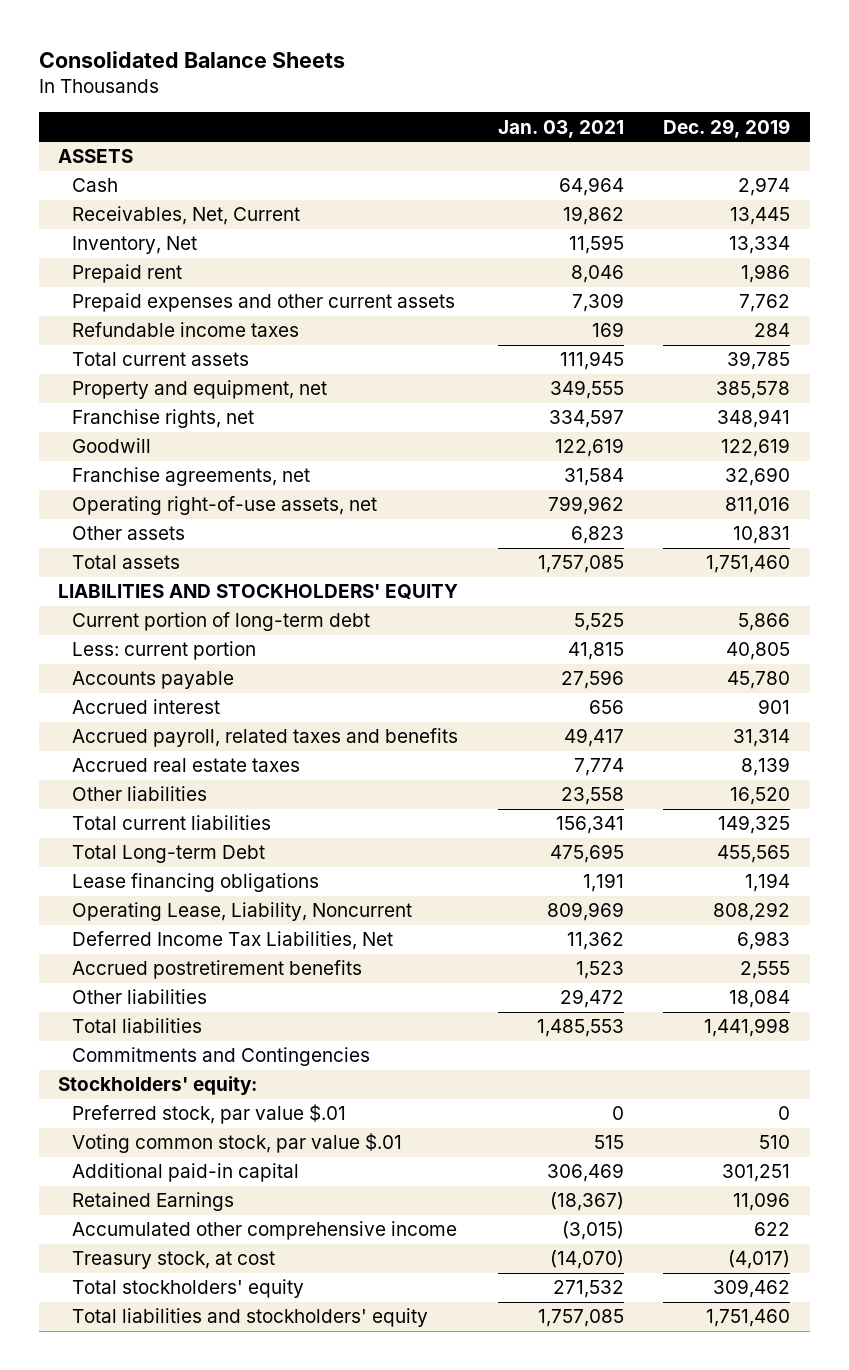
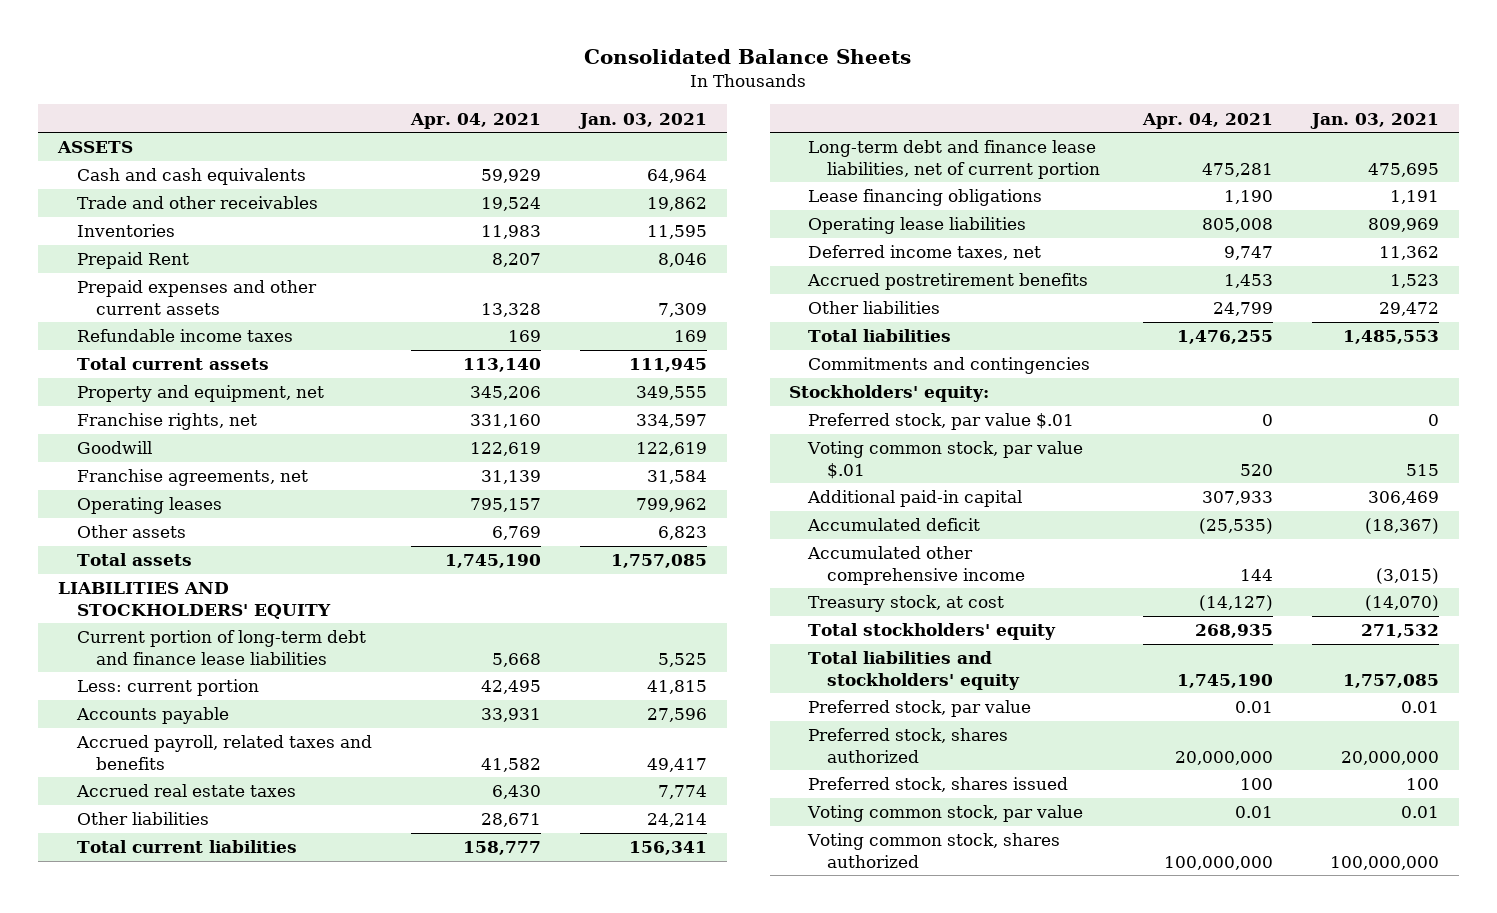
- | Jan. 03, 2021 | Dec. 29, 2019
+ | Apr. 04, 2021 | Jan. 03, 2021
- Cash | 64,964 | 2,974
- Receivables, Net, Current | 19,862 | 13,445
- Inventory, Net | 11,595 | 13,334
- Prepaid rent | 8,046 | 1,986
+ Cash and cash equivalents | 59,929 | 64,964
+ Trade and other receivables | 19,524 | 19,862
+ Inventories | 11,983 | 11,595
+ Prepaid Rent | 8,207 | 8,046
- Operating right-of-use assets, net | 799,962 | 811,016
+ Operating leases | 795,157 | 799,962
- Current portion of long-term debt | 5,525 | 5,866
+ Current portion of long-term debt and finance lease liabilities | 5,668 | 5,525
- Accrued interest | 656 | 901
- Other liabilities | 23,558 | 16,520
+ Other liabilities | 28,671 | 24,214
- Total Long-term Debt | 475,695 | 455,565
+ Long-term debt and finance lease liabilities, net of current portion | 475,281 | 475,695
- Operating Lease, Liability, Noncurrent | 809,969 | 808,292
- Deferred Income Tax Liabilities, Net | 11,362 | 6,983
+ Operating lease liabilities | 805,008 | 809,969
+ Deferred income taxes, net | 9,747 | 11,362
- Commitments and Contingencies
+ Commitments and contingencies
- Retained Earnings | (18,367) | 11,096
+ Accumulated deficit | (25,535) | (18,367)
+ Preferred stock, par value | 0.01 | 0.01
+ Preferred stock, shares authorized | 20,000,000 | 20,000,000
+ Preferred stock, shares issued | 100 | 100
+ Voting common stock, par value | 0.01 | 0.01
+ Voting common stock, shares authorized | 100,000,000 | 100,000,000

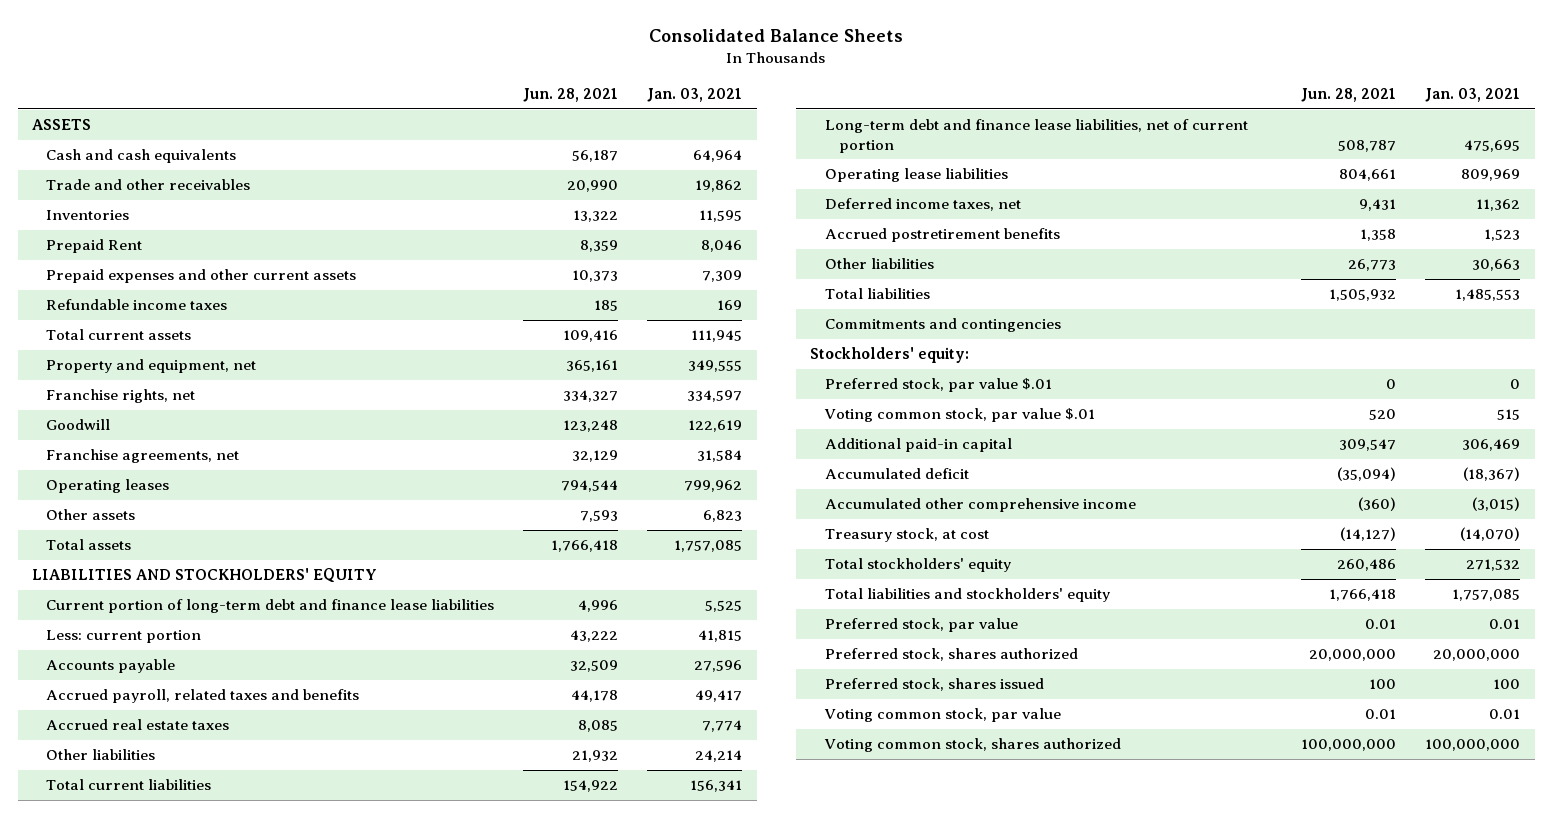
- | Apr. 04, 2021 | Jan. 03, 2021
+ | Jun. 28, 2021 | Jan. 03, 2021
- Lease financing obligations | 1,190 | 1,191
- Other liabilities | 24,799 | 29,472
+ Other liabilities | 26,773 | 30,663

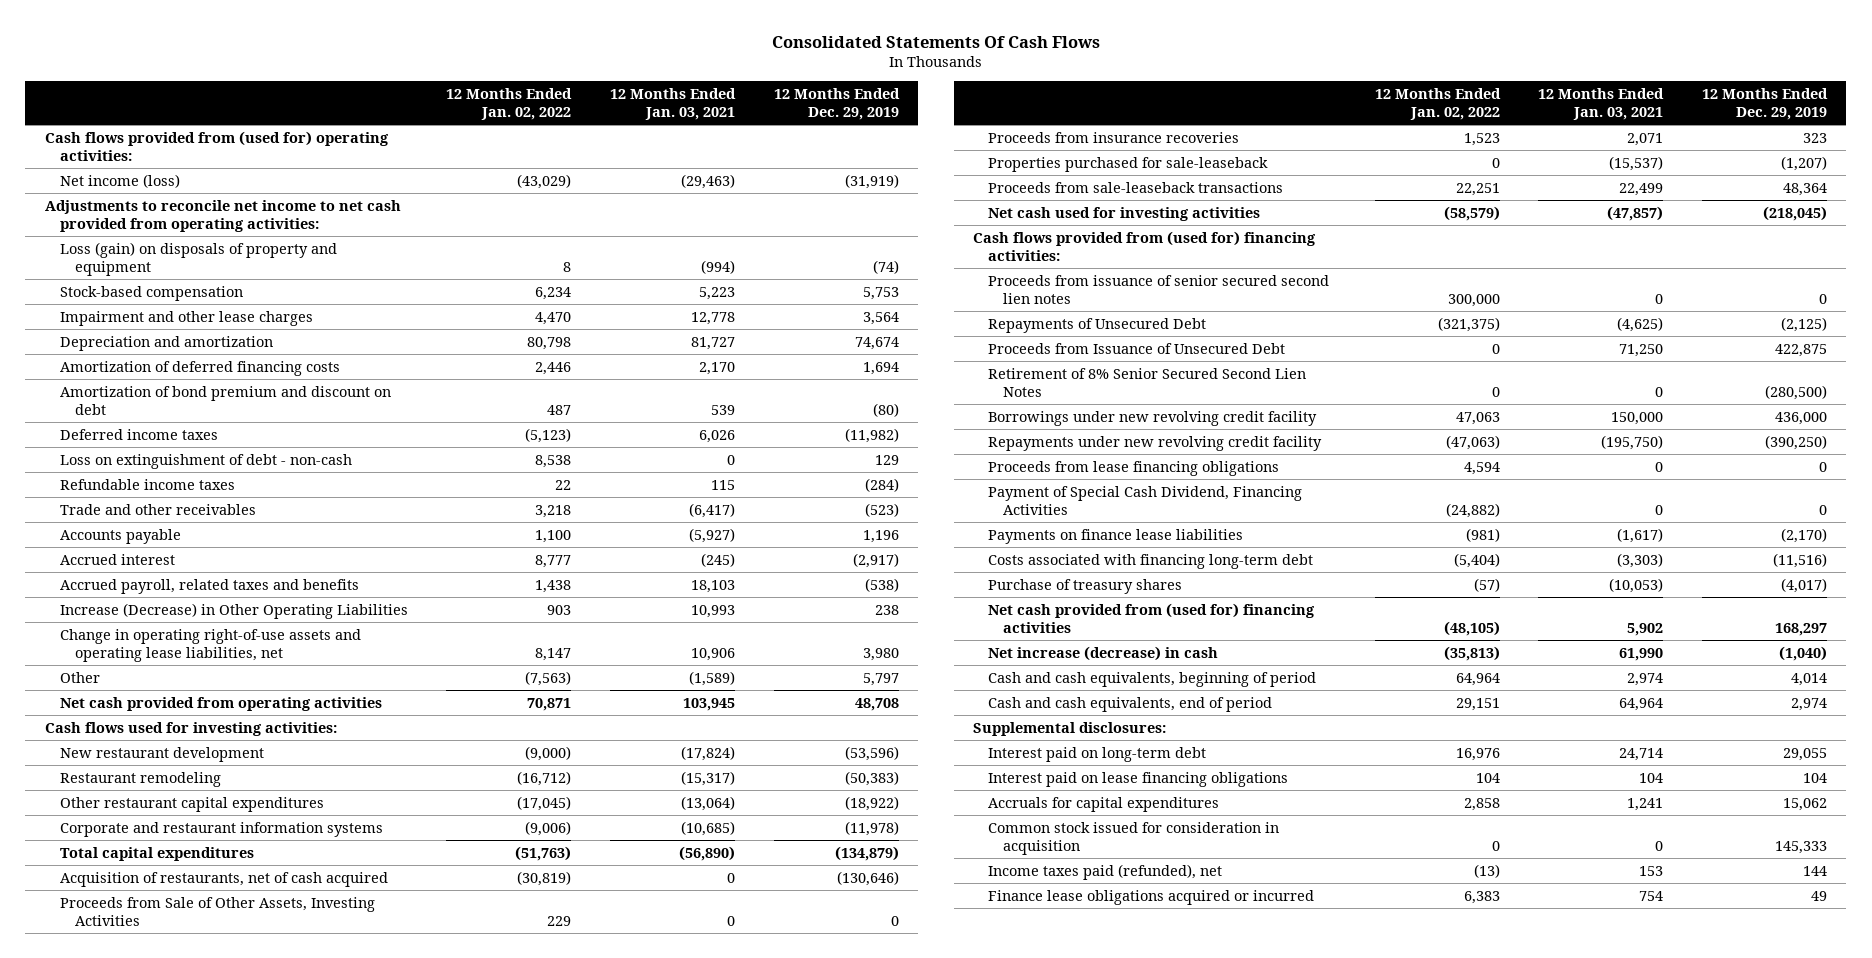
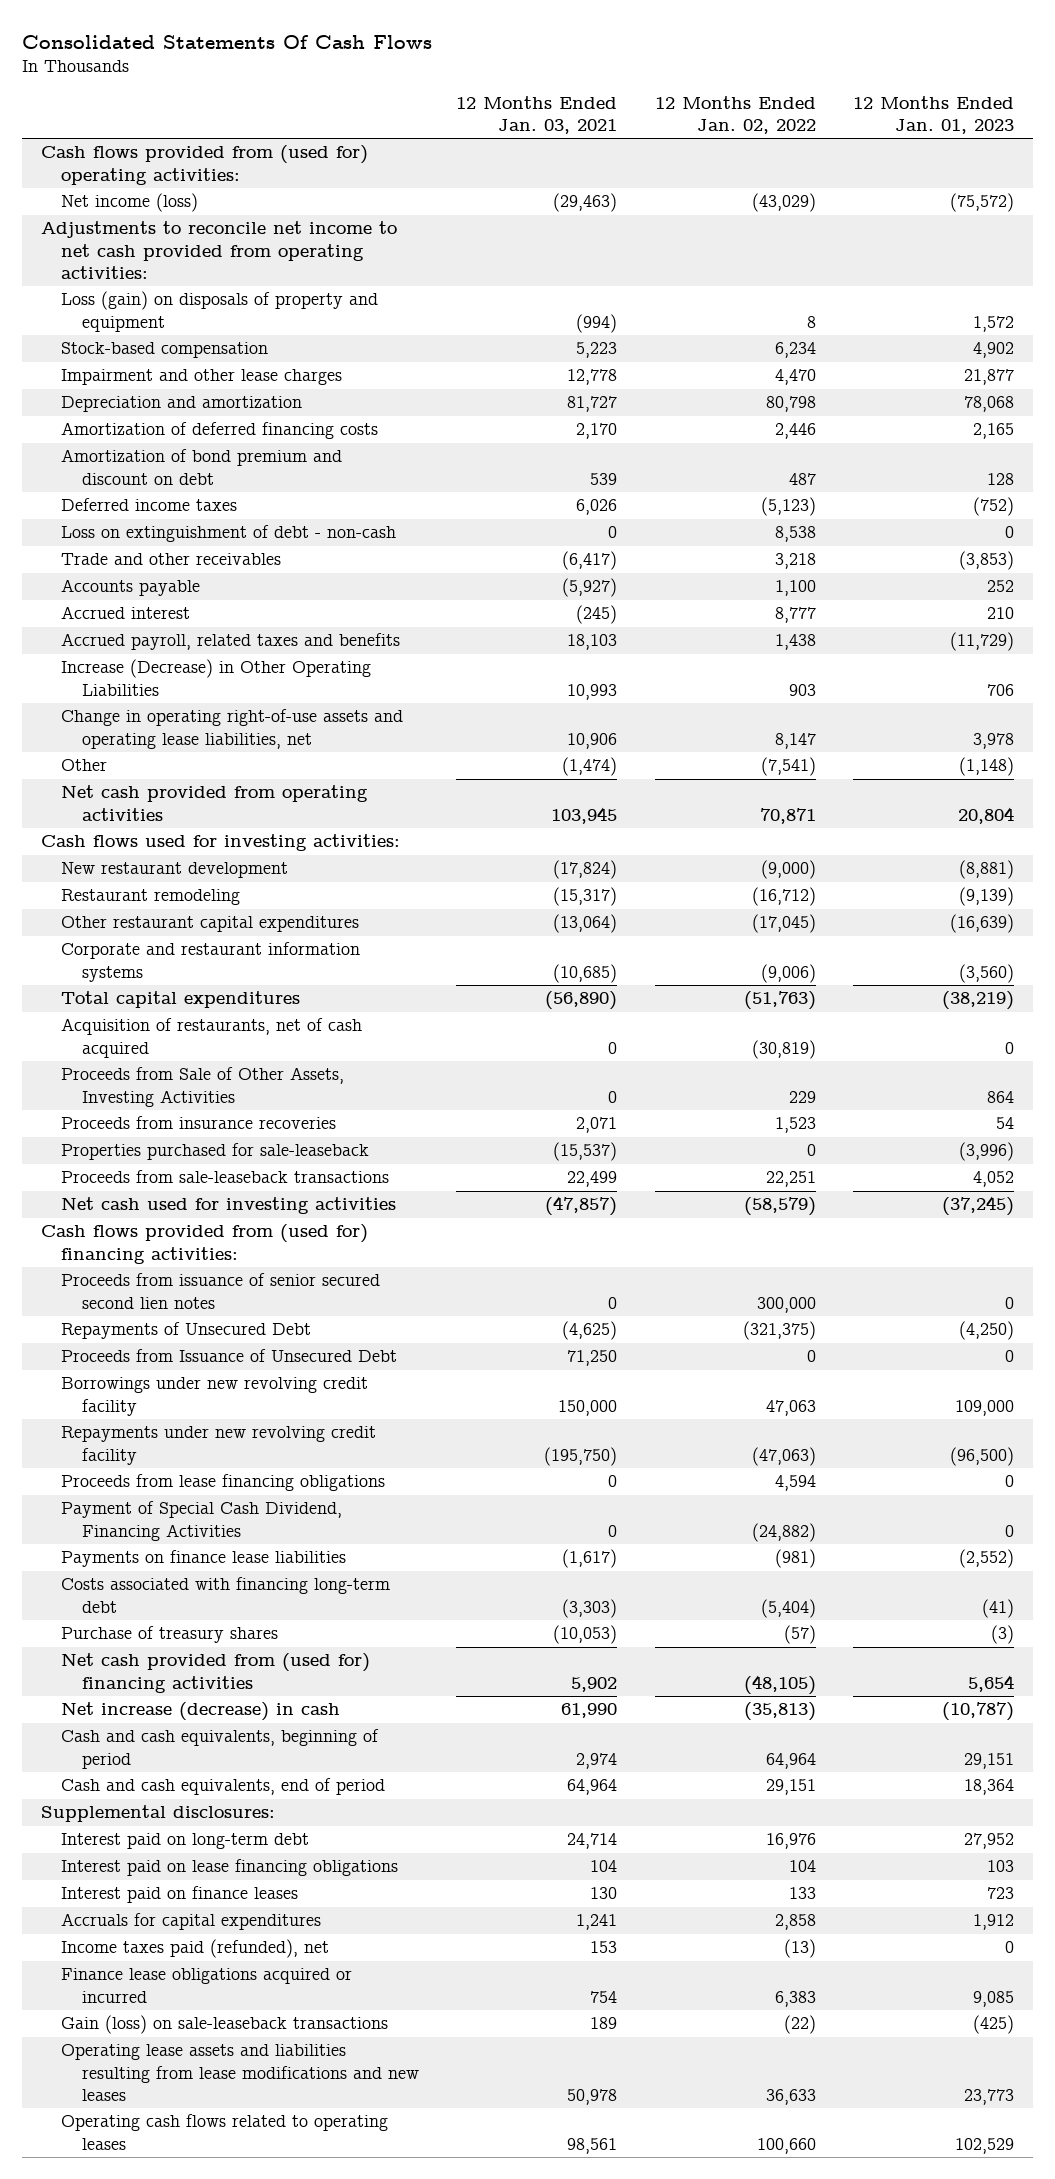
- | 12 Months Ended Jan. 02, 2022 | 12 Months Ended Jan. 03, 2021 | 12 Months Ended Dec. 29, 2019
+ | 12 Months Ended Jan. 03, 2021 | 12 Months Ended Jan. 02, 2022 | 12 Months Ended Jan. 01, 2023
- Refundable income taxes | 22 | 115 | (284)
- Other | (7,563) | (1,589) | 5,797
+ Other | (1,474) | (7,541) | (1,148)
- Retirement of 8% Senior Secured Second Lien Notes | 0 | 0 | (280,500)
+ Interest paid on finance leases | 130 | 133 | 723
- Common stock issued for consideration in acquisition | 0 | 0 | 145,333
+ Gain (loss) on sale-leaseback transactions | 189 | (22) | (425)
+ Operating lease assets and liabilities resulting from lease modifications and new leases | 50,978 | 36,633 | 23,773
+ Operating cash flows related to operating leases | 98,561 | 100,660 | 102,529

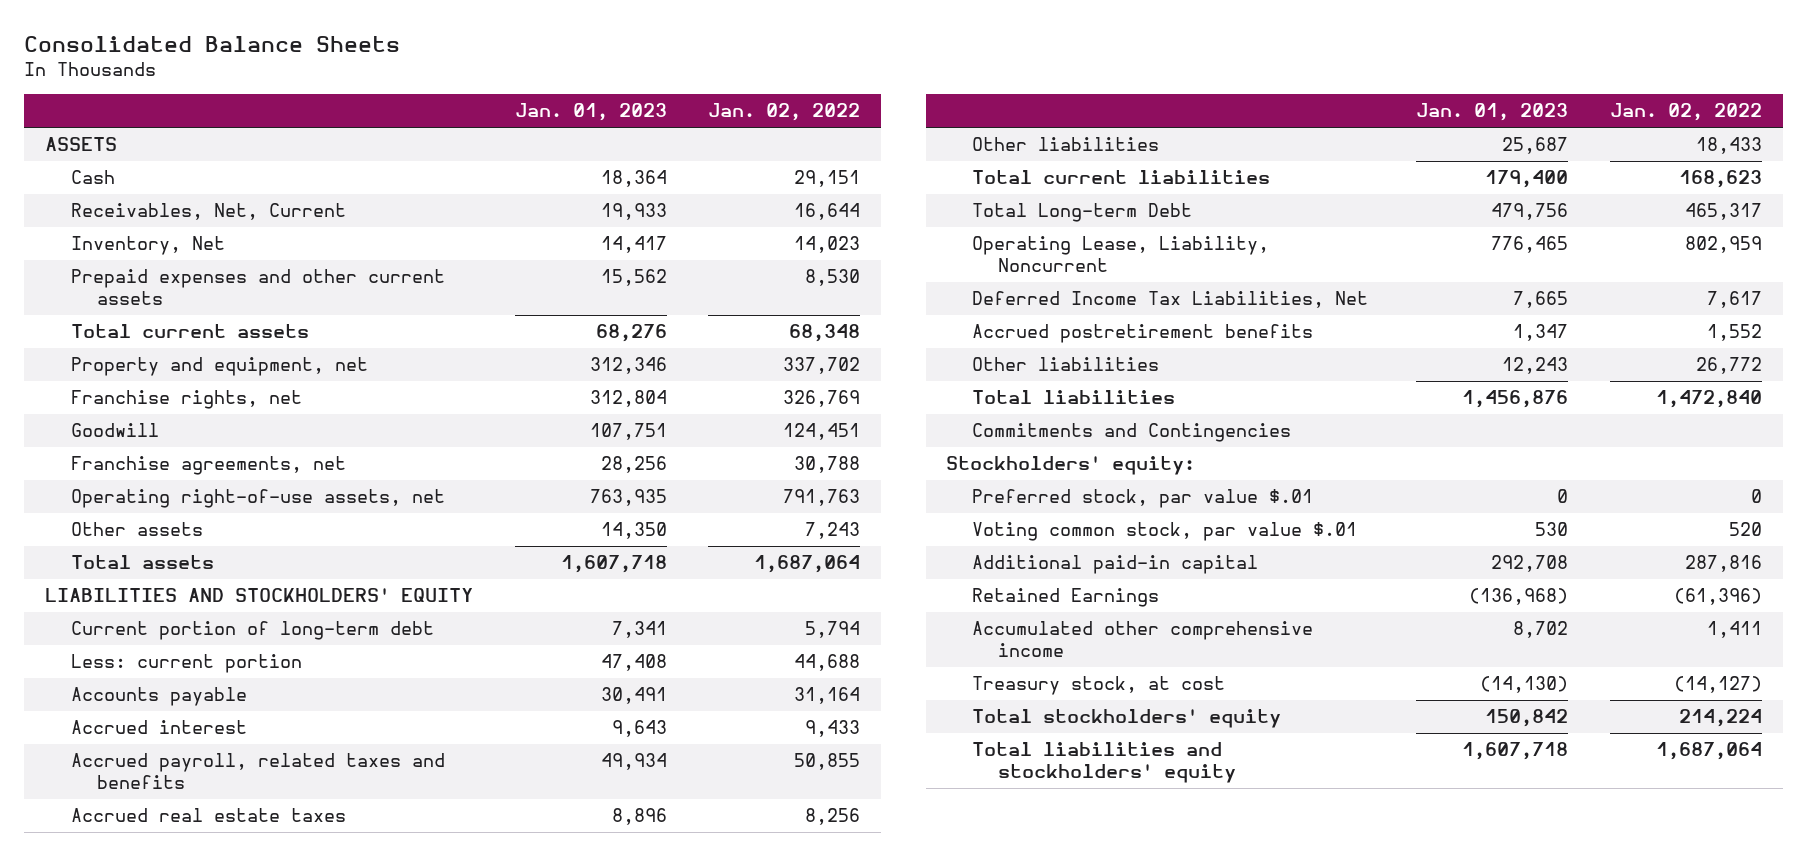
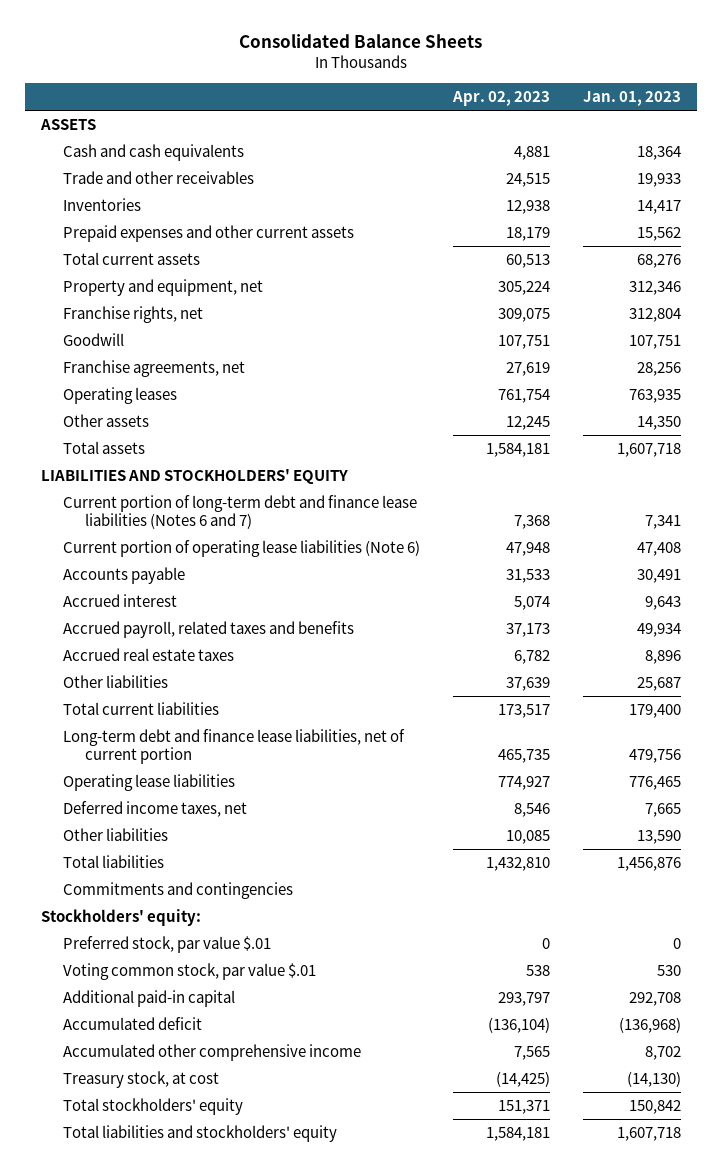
- | Jan. 01, 2023 | Jan. 02, 2022
+ | Apr. 02, 2023 | Jan. 01, 2023
- Cash | 18,364 | 29,151
- Receivables, Net, Current | 19,933 | 16,644
- Inventory, Net | 14,417 | 14,023
+ Cash and cash equivalents | 4,881 | 18,364
+ Trade and other receivables | 24,515 | 19,933
+ Inventories | 12,938 | 14,417
- Operating right-of-use assets, net | 763,935 | 791,763
+ Operating leases | 761,754 | 763,935
- Current portion of long-term debt | 7,341 | 5,794
- Less: current portion | 47,408 | 44,688
+ Current portion of long-term debt and finance lease liabilities (Notes 6 and 7) | 7,368 | 7,341
+ Current portion of operating lease liabilities (Note 6) | 47,948 | 47,408
- Total Long-term Debt | 479,756 | 465,317
- Operating Lease, Liability, Noncurrent | 776,465 | 802,959
- Deferred Income Tax Liabilities, Net | 7,665 | 7,617
- Accrued postretirement benefits | 1,347 | 1,552
- Other liabilities | 12,243 | 26,772
+ Long-term debt and finance lease liabilities, net of current portion | 465,735 | 479,756
+ Operating lease liabilities | 774,927 | 776,465
+ Deferred income taxes, net | 8,546 | 7,665
+ Other liabilities | 10,085 | 13,590
- Commitments and Contingencies
+ Commitments and contingencies
- Retained Earnings | (136,968) | (61,396)
+ Accumulated deficit | (136,104) | (136,968)

